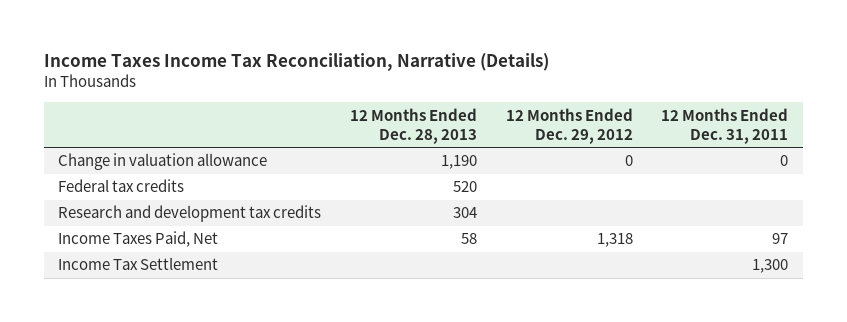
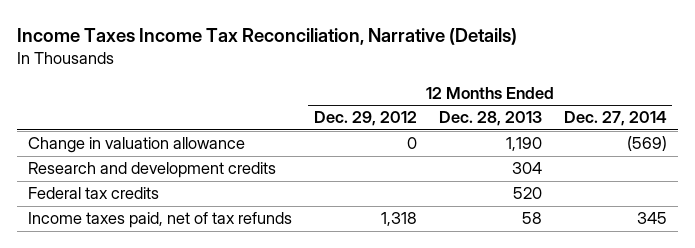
- | 12 Months Ended Dec. 28, 2013 | 12 Months Ended Dec. 29, 2012 | 12 Months Ended Dec. 31, 2011
+ | 12 Months Ended Dec. 29, 2012 | 12 Months Ended Dec. 28, 2013 | 12 Months Ended Dec. 27, 2014
+ Research and development credits | | 304 |
- Research and development tax credits | 304 | |
- Income Taxes Paid, Net | 58 | 1,318 | 97
- Income Tax Settlement | | | 1,300
+ Income taxes paid, net of tax refunds | 1,318 | 58 | 345

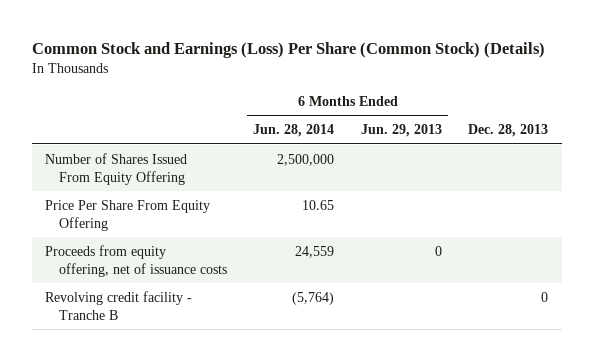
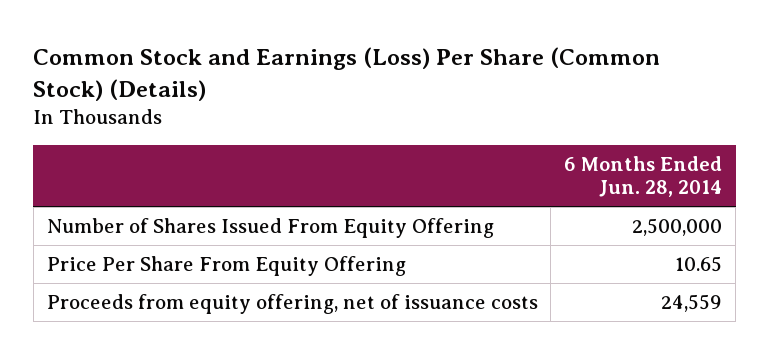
- | 6 Months Ended Jun. 28, 2014 | 6 Months Ended Jun. 29, 2013 | Dec. 28, 2013
+ | 6 Months Ended Jun. 28, 2014
- Revolving credit facility - Tranche B | (5,764) | | 0

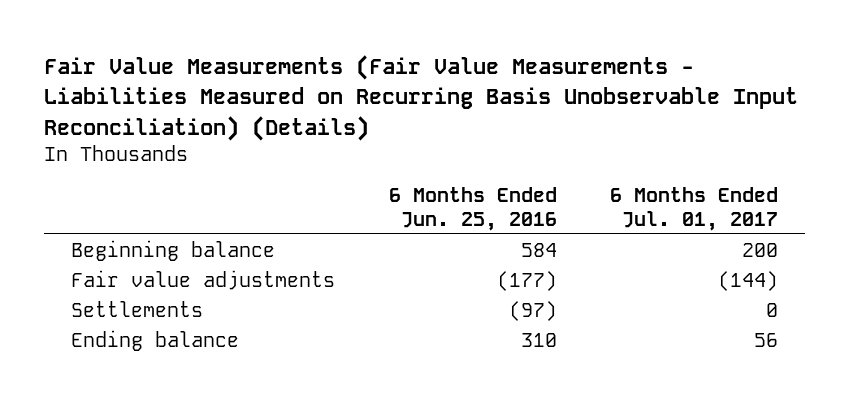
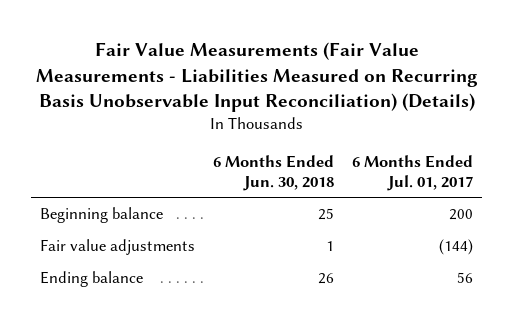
- | 6 Months Ended Jun. 25, 2016 | 6 Months Ended Jul. 01, 2017
+ | 6 Months Ended Jun. 30, 2018 | 6 Months Ended Jul. 01, 2017
- Settlements | (97) | 0

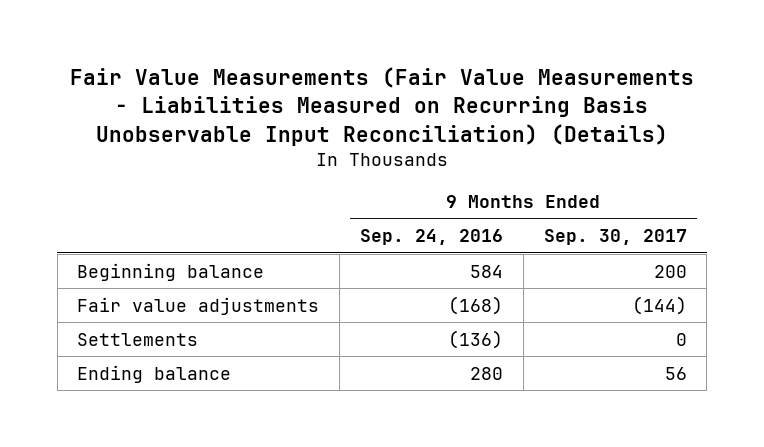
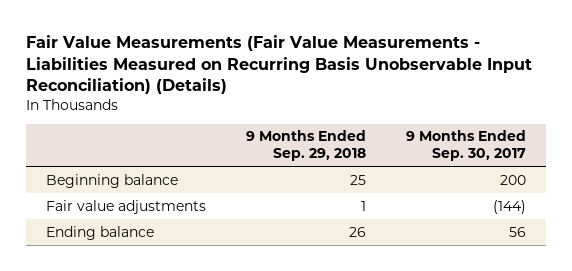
- | 9 Months Ended Sep. 24, 2016 | 9 Months Ended Sep. 30, 2017
+ | 9 Months Ended Sep. 29, 2018 | 9 Months Ended Sep. 30, 2017
- Settlements | (136) | 0

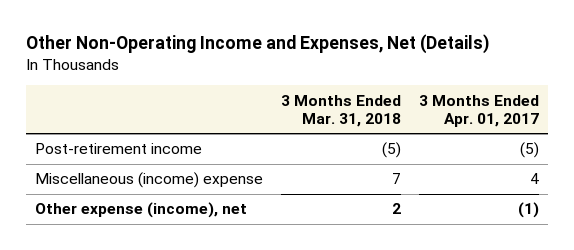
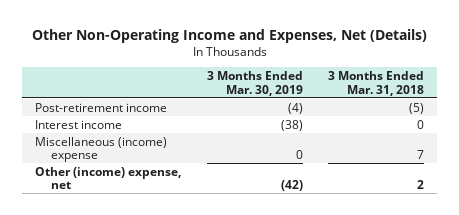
- | 3 Months Ended Mar. 31, 2018 | 3 Months Ended Apr. 01, 2017
+ | 3 Months Ended Mar. 30, 2019 | 3 Months Ended Mar. 31, 2018
+ Interest income | (38) | 0
- Other expense (income), net | 2 | (1)
+ Other (income) expense, net | (42) | 2

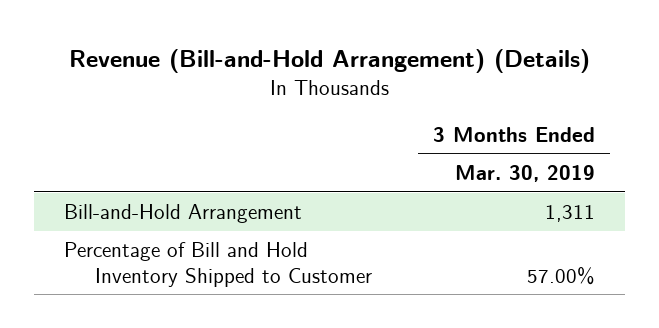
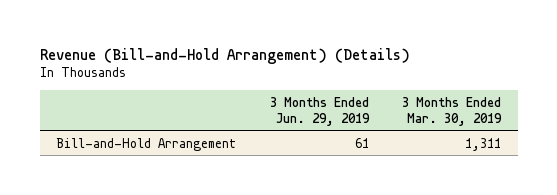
- | 3 Months Ended Mar. 30, 2019
+ | 3 Months Ended Jun. 29, 2019 | 3 Months Ended Mar. 30, 2019
- Percentage of Bill and Hold Inventory Shipped to Customer | 57.00%

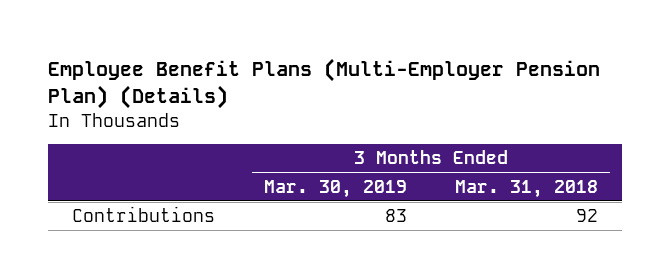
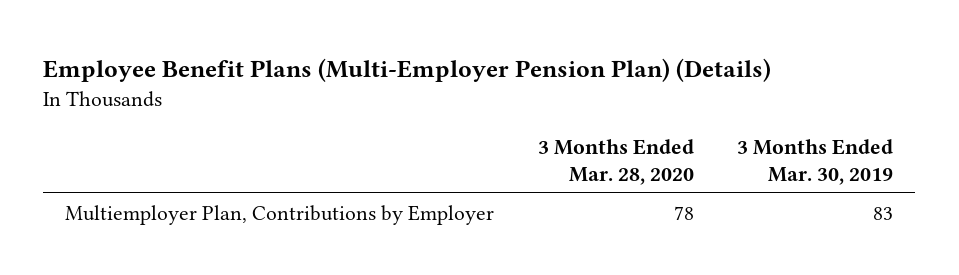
- | 3 Months Ended Mar. 30, 2019 | 3 Months Ended Mar. 31, 2018
+ | 3 Months Ended Mar. 28, 2020 | 3 Months Ended Mar. 30, 2019
- Contributions | 83 | 92
+ Multiemployer Plan, Contributions by Employer | 78 | 83

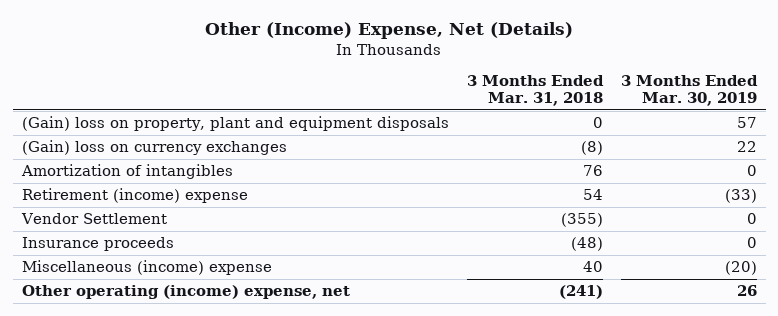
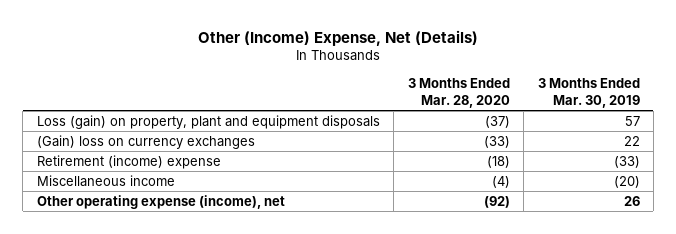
- | 3 Months Ended Mar. 31, 2018 | 3 Months Ended Mar. 30, 2019
+ | 3 Months Ended Mar. 28, 2020 | 3 Months Ended Mar. 30, 2019
- (Gain) loss on property, plant and equipment disposals | 0 | 57
+ Loss (gain) on property, plant and equipment disposals | (37) | 57
- Amortization of intangibles | 76 | 0
- Vendor Settlement | (355) | 0
- Insurance proceeds | (48) | 0
- Miscellaneous (income) expense | 40 | (20)
- Other operating (income) expense, net | (241) | 26
+ Miscellaneous income | (4) | (20)
+ Other operating expense (income), net | (92) | 26

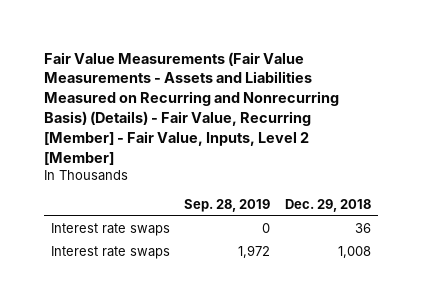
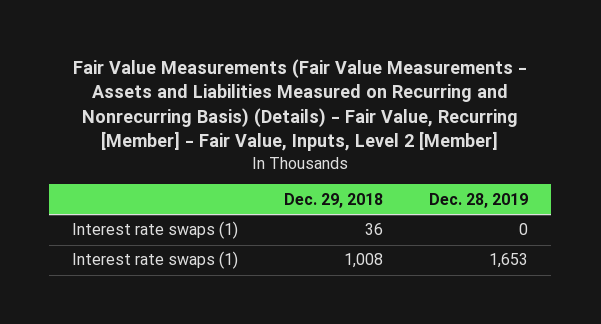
- | Sep. 28, 2019 | Dec. 29, 2018
+ | Dec. 29, 2018 | Dec. 28, 2019
- Interest rate swaps | 0 | 36
- Interest rate swaps | 1,972 | 1,008
+ Interest rate swaps (1) | 36 | 0
+ Interest rate swaps (1) | 1,008 | 1,653

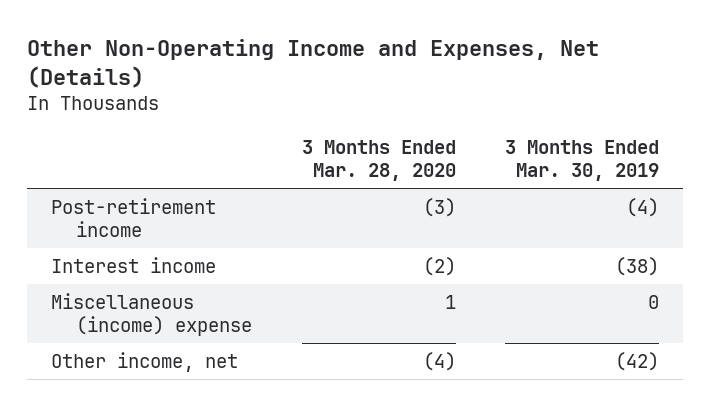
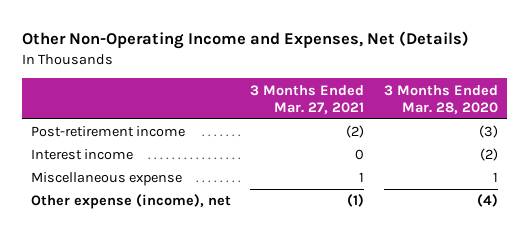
- | 3 Months Ended Mar. 28, 2020 | 3 Months Ended Mar. 30, 2019
+ | 3 Months Ended Mar. 27, 2021 | 3 Months Ended Mar. 28, 2020
- Miscellaneous (income) expense | 1 | 0
- Other income, net | (4) | (42)
+ Miscellaneous expense | 1 | 1
+ Other expense (income), net | (1) | (4)

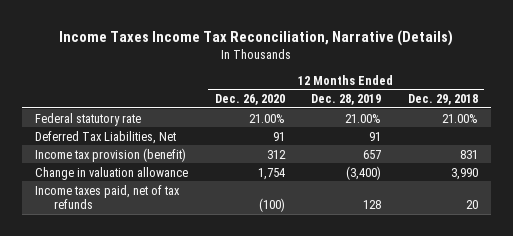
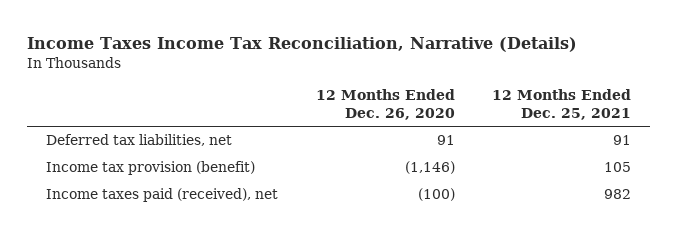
- | 12 Months Ended Dec. 26, 2020 | 12 Months Ended Dec. 28, 2019 | 12 Months Ended Dec. 29, 2018
+ | 12 Months Ended Dec. 26, 2020 | 12 Months Ended Dec. 25, 2021
- Federal statutory rate | 21.00% | 21.00% | 21.00%
- Deferred Tax Liabilities, Net | 91 | 91 |
- Income tax provision (benefit) | 312 | 657 | 831
- Change in valuation allowance | 1,754 | (3,400) | 3,990
- Income taxes paid, net of tax refunds | (100) | 128 | 20
+ Deferred tax liabilities, net | 91 | 91
+ Income tax provision (benefit) | (1,146) | 105
+ Income taxes paid (received), net | (100) | 982

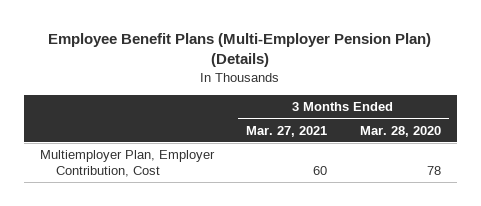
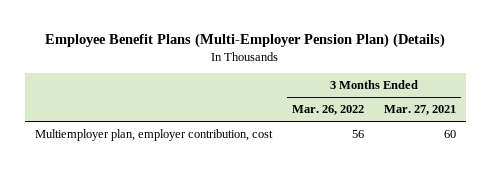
- | 3 Months Ended Mar. 27, 2021 | 3 Months Ended Mar. 28, 2020
+ | 3 Months Ended Mar. 26, 2022 | 3 Months Ended Mar. 27, 2021
- Multiemployer Plan, Employer Contribution, Cost | 60 | 78
+ Multiemployer plan, employer contribution, cost | 56 | 60

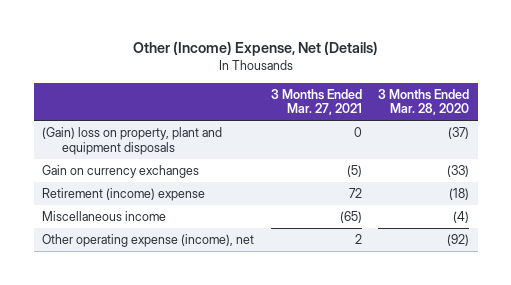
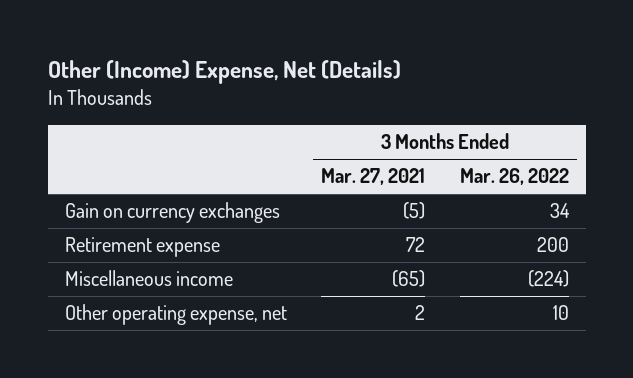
- | 3 Months Ended Mar. 27, 2021 | 3 Months Ended Mar. 28, 2020
+ | 3 Months Ended Mar. 27, 2021 | 3 Months Ended Mar. 26, 2022
- (Gain) loss on property, plant and equipment disposals | 0 | (37)
- Retirement (income) expense | 72 | (18)
+ Retirement expense | 72 | 200
- Other operating expense (income), net | 2 | (92)
+ Other operating expense, net | 2 | 10

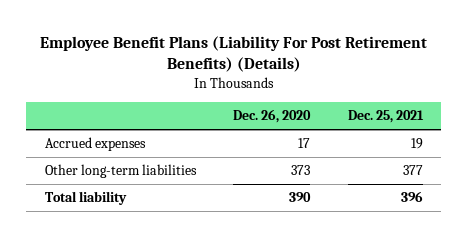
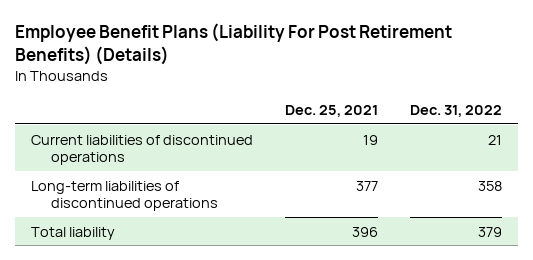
- | Dec. 26, 2020 | Dec. 25, 2021
+ | Dec. 25, 2021 | Dec. 31, 2022
- Accrued expenses | 17 | 19
- Other long-term liabilities | 373 | 377
+ Current liabilities of discontinued operations | 19 | 21
+ Long-term liabilities of discontinued operations | 377 | 358

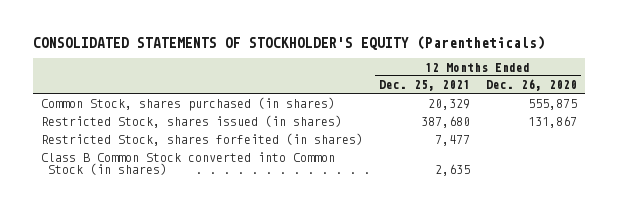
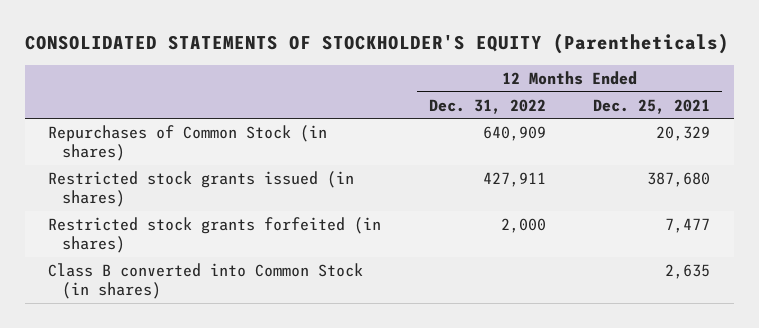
- | 12 Months Ended Dec. 25, 2021 | 12 Months Ended Dec. 26, 2020
+ | 12 Months Ended Dec. 31, 2022 | 12 Months Ended Dec. 25, 2021
- Common Stock, shares purchased (in shares) | 20,329 | 555,875
- Restricted Stock, shares issued (in shares) | 387,680 | 131,867
- Restricted Stock, shares forfeited (in shares) | 7,477 |
- Class B Common Stock converted into Common Stock (in shares) | 2,635 |
+ Repurchases of Common Stock (in shares) | 640,909 | 20,329
+ Restricted stock grants issued (in shares) | 427,911 | 387,680
+ Restricted stock grants forfeited (in shares) | 2,000 | 7,477
+ Class B converted into Common Stock (in shares) | | 2,635

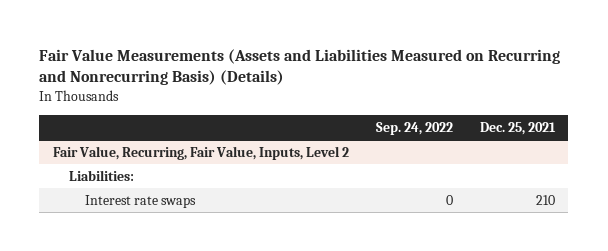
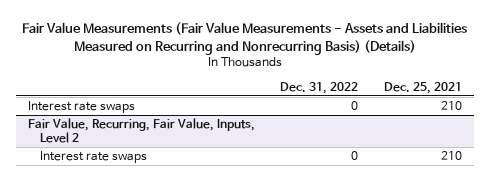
- Fair Value Measurements (Assets and Liabilities Measured on Recurring and Nonrecurring Basis) (Details)
+ Fair Value Measurements (Fair Value Measurements - Assets and Liabilities Measured on Recurring and Nonrecurring Basis) (Details)
- | Sep. 24, 2022 | Dec. 25, 2021
+ | Dec. 31, 2022 | Dec. 25, 2021
+ Interest rate swaps | 0 | 210
@ Fair Value, Recurring, Fair Value, Inputs, Level 2
- Liabilities:

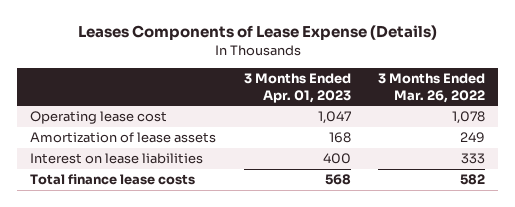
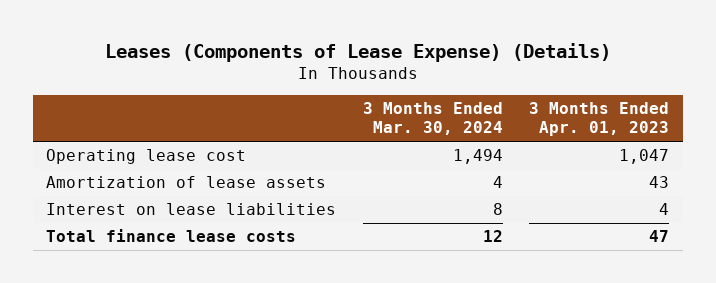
- Leases Components of Lease Expense (Details)
+ Leases (Components of Lease Expense) (Details)
- | 3 Months Ended Apr. 01, 2023 | 3 Months Ended Mar. 26, 2022
+ | 3 Months Ended Mar. 30, 2024 | 3 Months Ended Apr. 01, 2023
- Amortization of lease assets | 168 | 249
- Interest on lease liabilities | 400 | 333
- Total finance lease costs | 568 | 582
+ Amortization of lease assets | 4 | 43
+ Interest on lease liabilities | 8 | 4
+ Total finance lease costs | 12 | 47

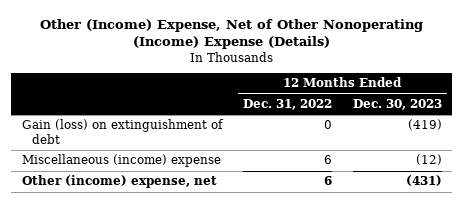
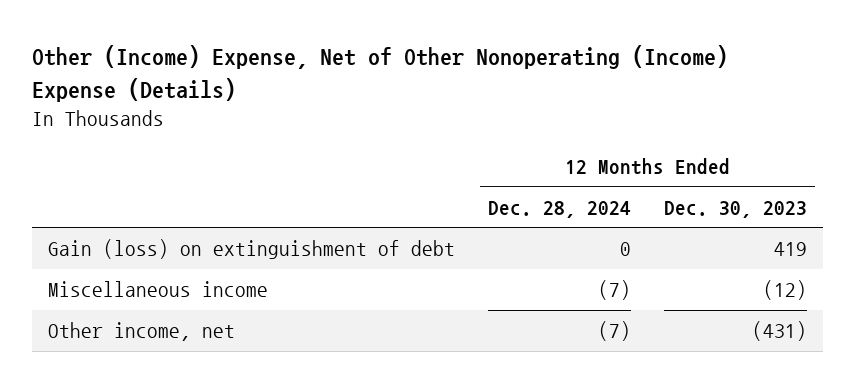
- | 12 Months Ended Dec. 31, 2022 | 12 Months Ended Dec. 30, 2023
+ | 12 Months Ended Dec. 28, 2024 | 12 Months Ended Dec. 30, 2023
- Gain (loss) on extinguishment of debt | 0 | (419)
- Miscellaneous (income) expense | 6 | (12)
- Other (income) expense, net | 6 | (431)
+ Gain (loss) on extinguishment of debt | 0 | 419
+ Miscellaneous income | (7) | (12)
+ Other income, net | (7) | (431)

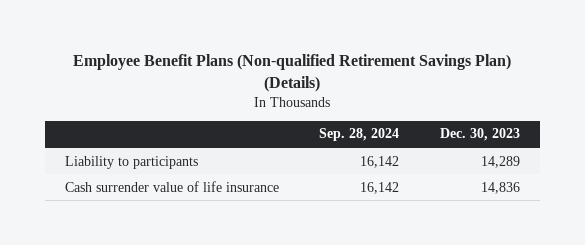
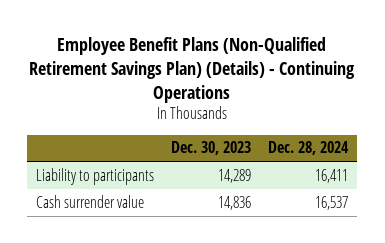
- Employee Benefit Plans (Non-qualified Retirement Savings Plan) (Details)
+ Employee Benefit Plans (Non-Qualified Retirement Savings Plan) (Details) - Continuing Operations
- | Sep. 28, 2024 | Dec. 30, 2023
+ | Dec. 30, 2023 | Dec. 28, 2024
- Cash surrender value of life insurance | 16,142 | 14,836
+ Cash surrender value | 14,836 | 16,537

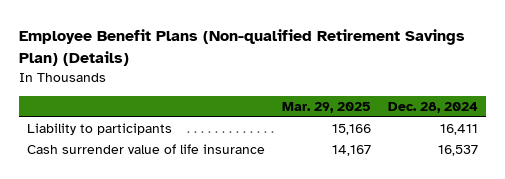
- Employee Benefit Plans (Non-Qualified Retirement Savings Plan) (Details) - Continuing Operations
+ Employee Benefit Plans (Non-qualified Retirement Savings Plan) (Details)
- | Dec. 30, 2023 | Dec. 28, 2024
+ | Mar. 29, 2025 | Dec. 28, 2024
- Cash surrender value | 14,836 | 16,537
+ Cash surrender value of life insurance | 14,167 | 16,537

